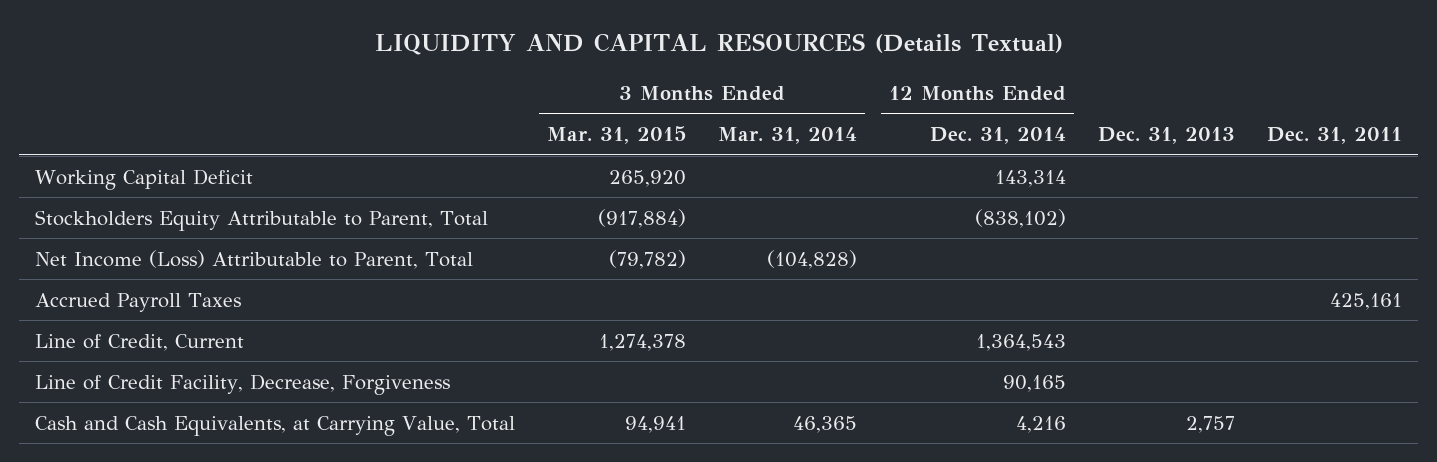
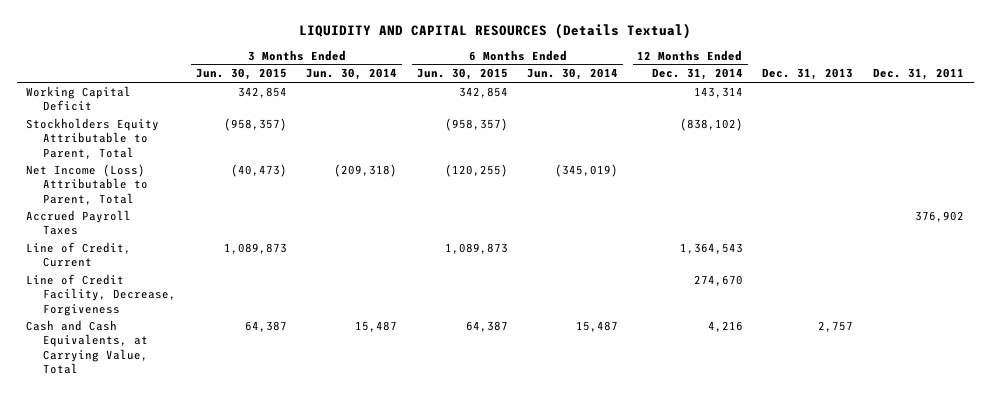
- | 3 Months Ended Mar. 31, 2015 | 3 Months Ended Mar. 31, 2014 | 12 Months Ended Dec. 31, 2014 | Dec. 31, 2013 | Dec. 31, 2011
+ | 3 Months Ended Jun. 30, 2015 | 3 Months Ended Jun. 30, 2014 | 6 Months Ended Jun. 30, 2015 | 6 Months Ended Jun. 30, 2014 | 12 Months Ended Dec. 31, 2014 | Dec. 31, 2013 | Dec. 31, 2011
- Accrued Payroll Taxes | | | | | 425,161
+ Accrued Payroll Taxes | | | | | | | 376,902
- Line of Credit Facility, Decrease, Forgiveness | | | 90,165 | |
+ Line of Credit Facility, Decrease, Forgiveness | | | | | 274,670 | |

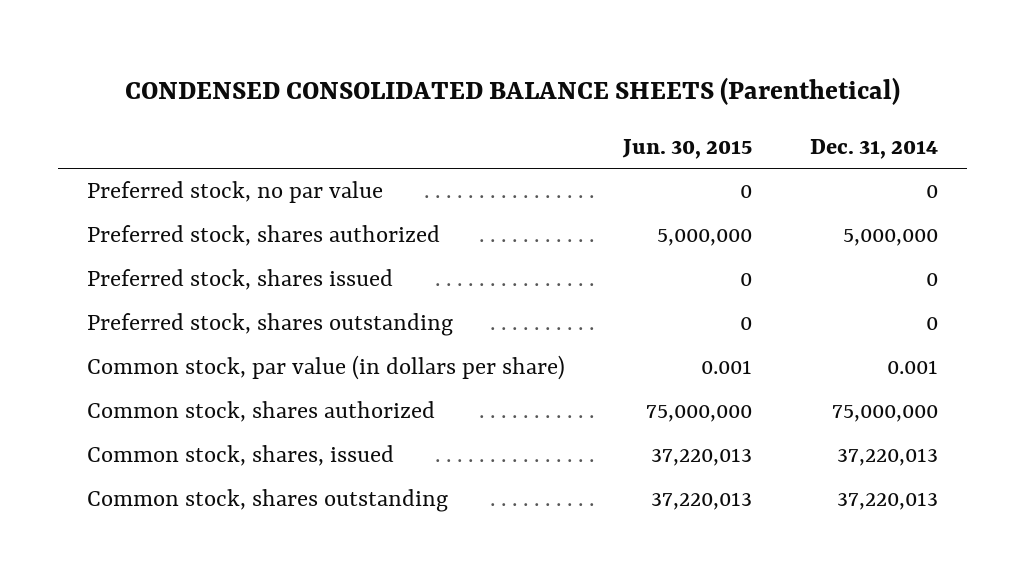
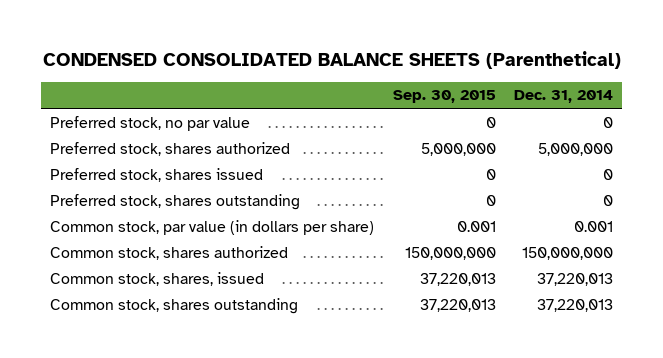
- | Jun. 30, 2015 | Dec. 31, 2014
+ | Sep. 30, 2015 | Dec. 31, 2014
- Common stock, shares authorized | 75,000,000 | 75,000,000
+ Common stock, shares authorized | 150,000,000 | 150,000,000

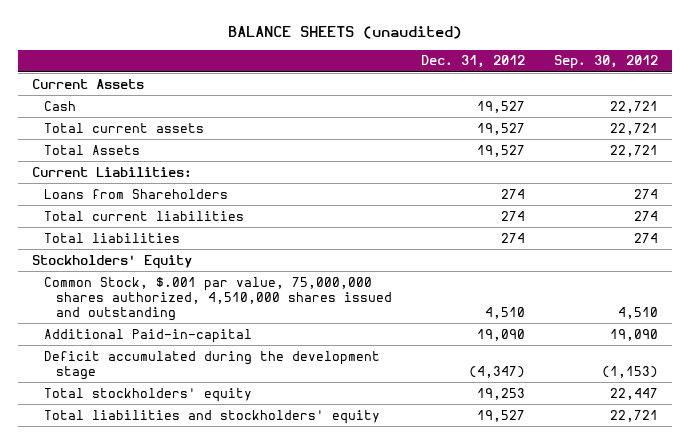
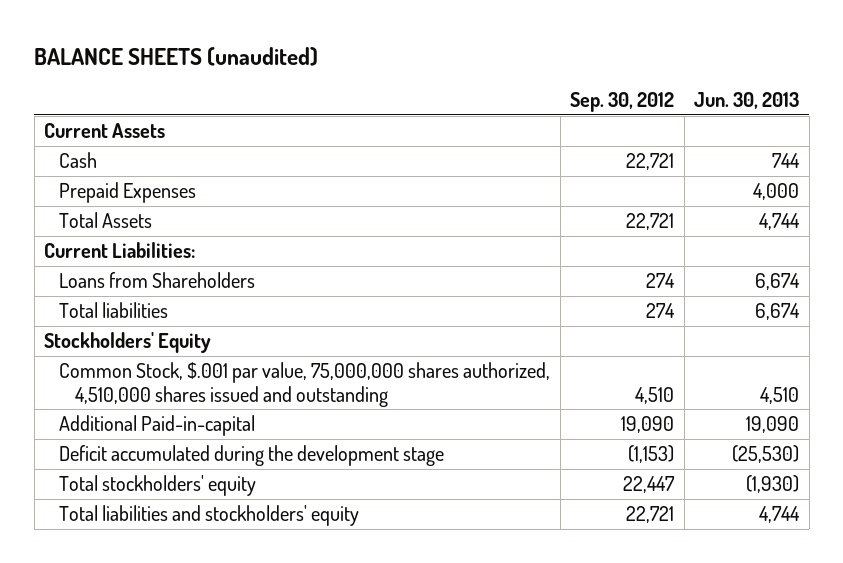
- | Dec. 31, 2012 | Sep. 30, 2012
+ | Sep. 30, 2012 | Jun. 30, 2013
- Total current assets | 19,527 | 22,721
+ Prepaid Expenses | | 4,000
- Total current liabilities | 274 | 274

